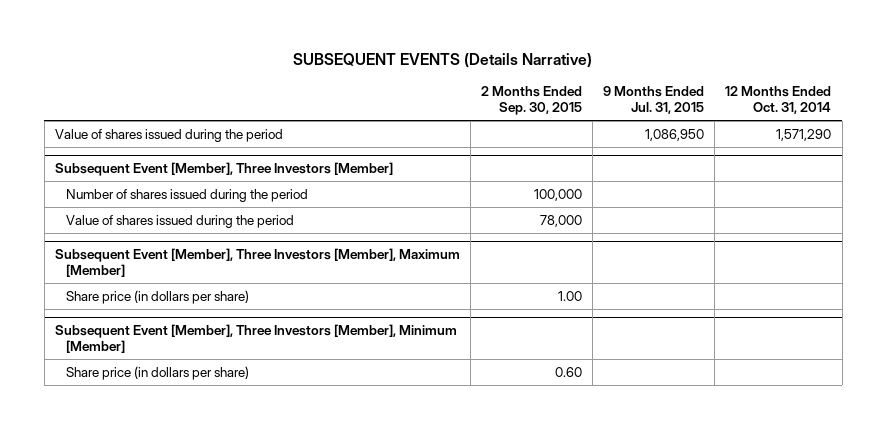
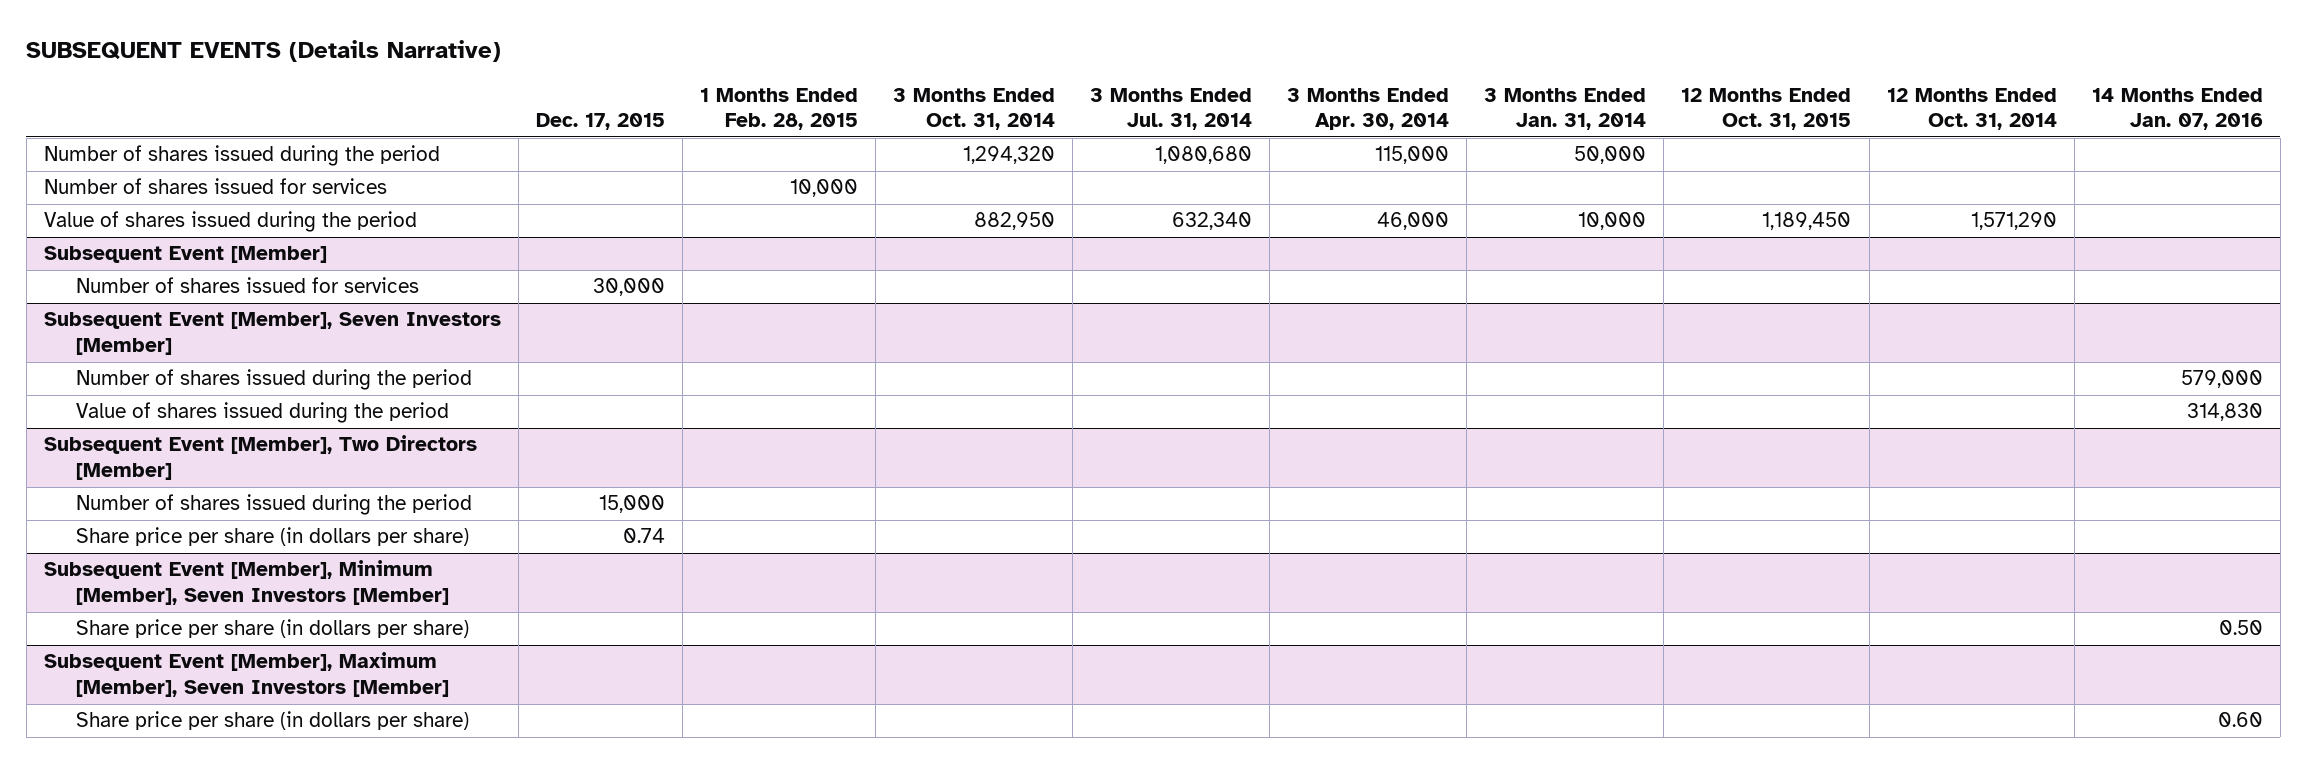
- | 2 Months Ended Sep. 30, 2015 | 9 Months Ended Jul. 31, 2015 | 12 Months Ended Oct. 31, 2014
+ | Dec. 17, 2015 | 1 Months Ended Feb. 28, 2015 | 3 Months Ended Oct. 31, 2014 | 3 Months Ended Jul. 31, 2014 | 3 Months Ended Apr. 30, 2014 | 3 Months Ended Jan. 31, 2014 | 12 Months Ended Oct. 31, 2015 | 12 Months Ended Oct. 31, 2014 | 14 Months Ended Jan. 07, 2016
+ Number of shares issued during the period | | | 1,294,320 | 1,080,680 | 115,000 | 50,000 | | |
+ Number of shares issued for services | | 10,000 | | | | | | |
- Subsequent Event [Member], Three Investors [Member]
+ Subsequent Event [Member]
+ Number of shares issued for services | 30,000 | | | | | | | |
+ Subsequent Event [Member], Seven Investors [Member]
- Subsequent Event [Member], Three Investors [Member], Maximum [Member]
- Share price (in dollars per share) | 1.00 | |
- Subsequent Event [Member], Three Investors [Member], Minimum [Member]
- Share price (in dollars per share) | 0.60 | |
+ Subsequent Event [Member], Two Directors [Member]
+ Number of shares issued during the period | 15,000 | | | | | | | |
+ Share price per share (in dollars per share) | 0.74 | | | | | | | |
+ Subsequent Event [Member], Minimum [Member], Seven Investors [Member]
+ Share price per share (in dollars per share) | | | | | | | | | 0.50
+ Subsequent Event [Member], Maximum [Member], Seven Investors [Member]
+ Share price per share (in dollars per share) | | | | | | | | | 0.60

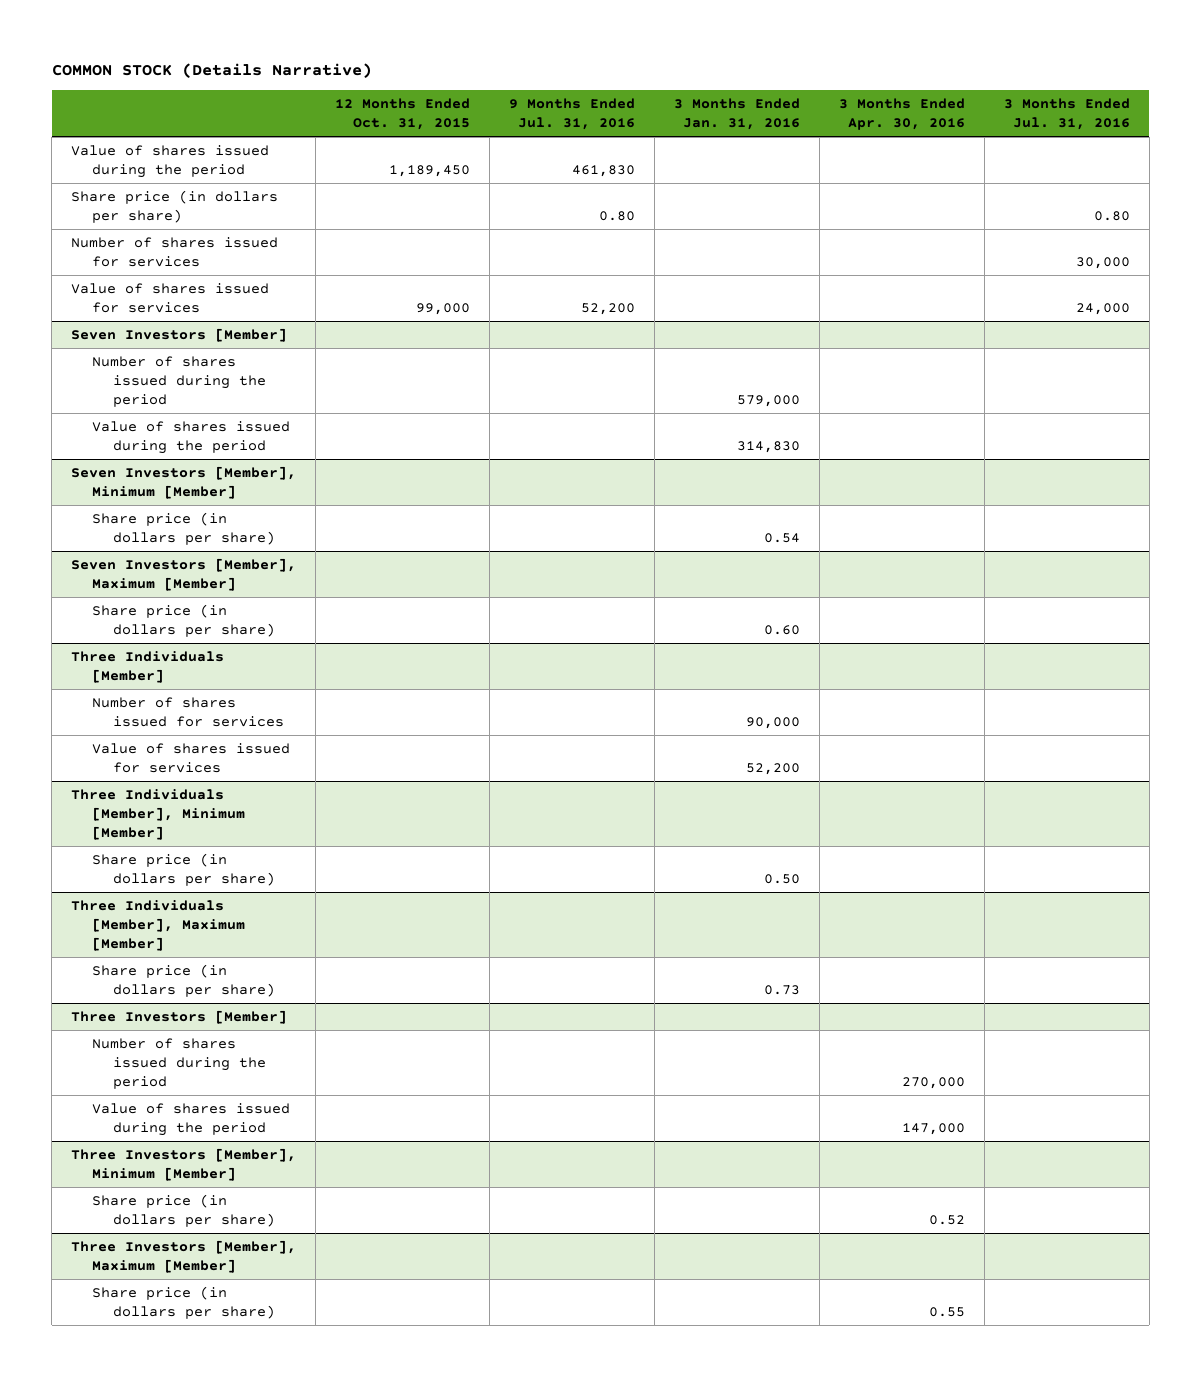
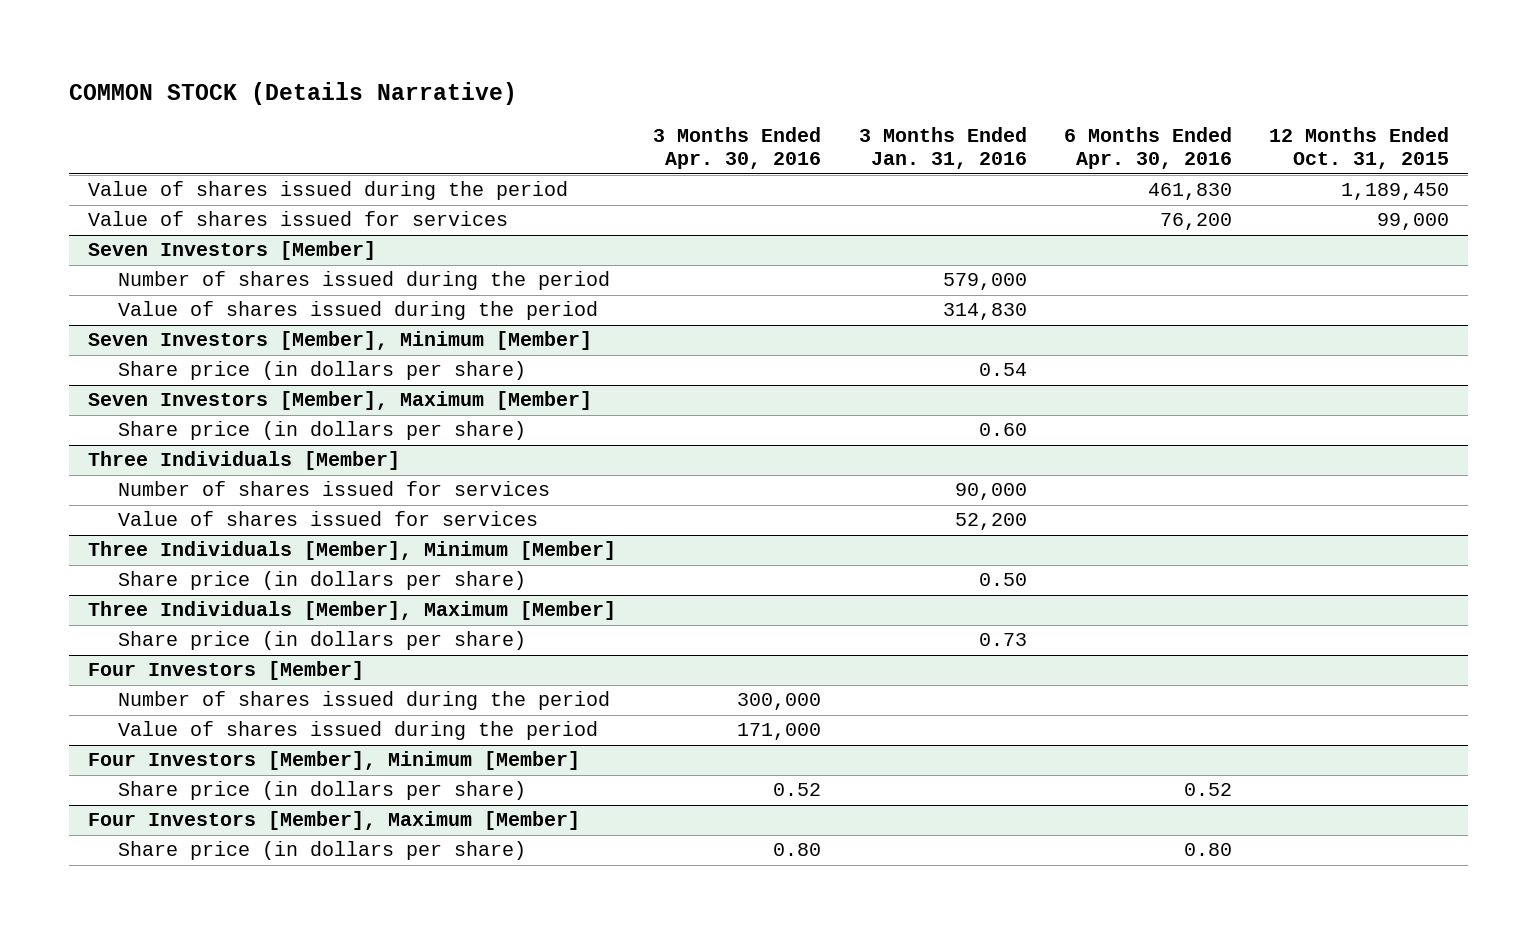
- | 12 Months Ended Oct. 31, 2015 | 9 Months Ended Jul. 31, 2016 | 3 Months Ended Jan. 31, 2016 | 3 Months Ended Apr. 30, 2016 | 3 Months Ended Jul. 31, 2016
+ | 3 Months Ended Apr. 30, 2016 | 3 Months Ended Jan. 31, 2016 | 6 Months Ended Apr. 30, 2016 | 12 Months Ended Oct. 31, 2015
- Share price (in dollars per share) | | 0.80 | | | 0.80
- Number of shares issued for services | | | | | 30,000
- Three Investors [Member]
- Number of shares issued during the period | | | | 270,000 |
- Value of shares issued during the period | | | | 147,000 |
- Three Investors [Member], Minimum [Member]
+ Four Investors [Member]
+ Number of shares issued during the period | 300,000 | | |
+ Value of shares issued during the period | 171,000 | | |
+ Four Investors [Member], Minimum [Member]
- Three Investors [Member], Maximum [Member]
- Share price (in dollars per share) | | | | 0.55 |
+ Four Investors [Member], Maximum [Member]
+ Share price (in dollars per share) | 0.80 | | 0.80 |

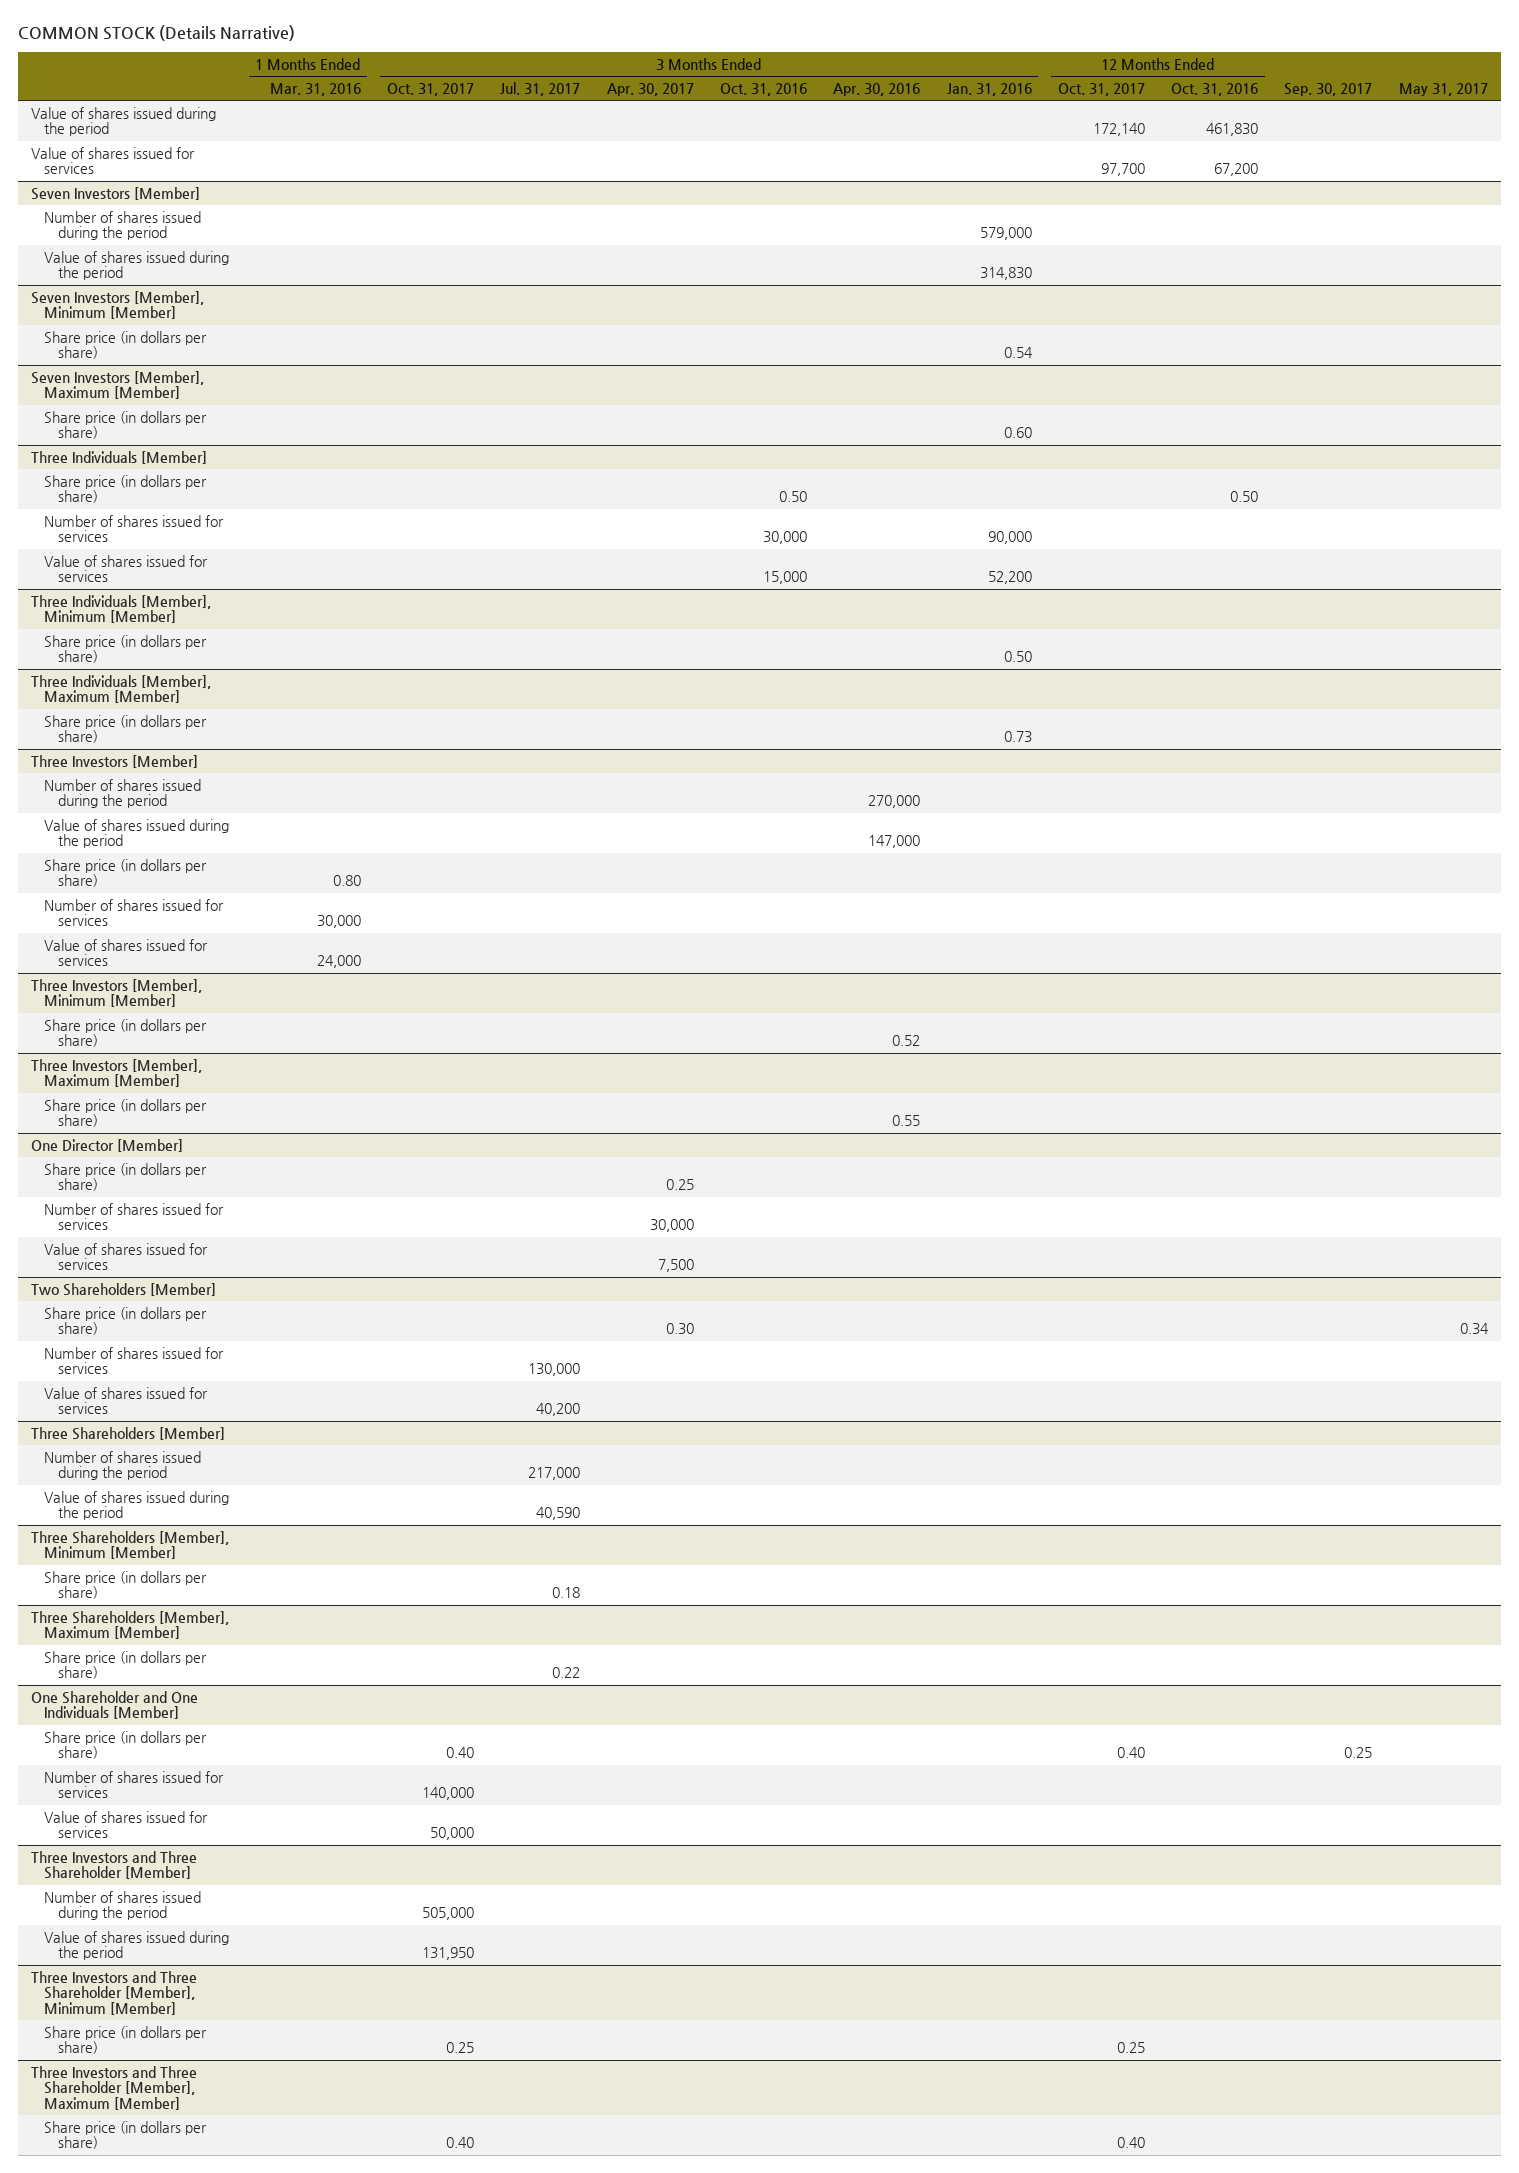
- | 3 Months Ended Apr. 30, 2016 | 3 Months Ended Jan. 31, 2016 | 6 Months Ended Apr. 30, 2016 | 12 Months Ended Oct. 31, 2015
+ | 1 Months Ended Mar. 31, 2016 | 3 Months Ended Oct. 31, 2017 | 3 Months Ended Jul. 31, 2017 | 3 Months Ended Apr. 30, 2017 | 3 Months Ended Oct. 31, 2016 | 3 Months Ended Apr. 30, 2016 | 3 Months Ended Jan. 31, 2016 | 12 Months Ended Oct. 31, 2017 | 12 Months Ended Oct. 31, 2016 | Sep. 30, 2017 | May 31, 2017
@ Three Individuals [Member]
+ Share price (in dollars per share) | | | | | 0.50 | | | | 0.50 | |
- Four Investors [Member]
- Number of shares issued during the period | 300,000 | | |
- Value of shares issued during the period | 171,000 | | |
- Four Investors [Member], Minimum [Member]
+ Three Investors [Member]
+ Number of shares issued during the period | | | | | | 270,000 | | | | |
+ Value of shares issued during the period | | | | | | 147,000 | | | | |
+ Share price (in dollars per share) | 0.80 | | | | | | | | | |
+ Number of shares issued for services | 30,000 | | | | | | | | | |
+ Value of shares issued for services | 24,000 | | | | | | | | | |
+ Three Investors [Member], Minimum [Member]
- Four Investors [Member], Maximum [Member]
- Share price (in dollars per share) | 0.80 | | 0.80 |
+ Three Investors [Member], Maximum [Member]
+ Share price (in dollars per share) | | | | | | 0.55 | | | | |
+ One Director [Member]
+ Share price (in dollars per share) | | | | 0.25 | | | | | | |
+ Number of shares issued for services | | | | 30,000 | | | | | | |
+ Value of shares issued for services | | | | 7,500 | | | | | | |
+ Two Shareholders [Member]
+ Share price (in dollars per share) | | | | 0.30 | | | | | | | 0.34
+ Number of shares issued for services | | | 130,000 | | | | | | | |
+ Value of shares issued for services | | | 40,200 | | | | | | | |
+ Three Shareholders [Member]
+ Number of shares issued during the period | | | 217,000 | | | | | | | |
+ Value of shares issued during the period | | | 40,590 | | | | | | | |
+ Three Shareholders [Member], Minimum [Member]
+ Share price (in dollars per share) | | | 0.18 | | | | | | | |
+ Three Shareholders [Member], Maximum [Member]
+ Share price (in dollars per share) | | | 0.22 | | | | | | | |
+ One Shareholder and One Individuals [Member]
+ Share price (in dollars per share) | | 0.40 | | | | | | 0.40 | | 0.25 |
+ Number of shares issued for services | | 140,000 | | | | | | | | |
+ Value of shares issued for services | | 50,000 | | | | | | | | |
+ Three Investors and Three Shareholder [Member]
+ Number of shares issued during the period | | 505,000 | | | | | | | | |
+ Value of shares issued during the period | | 131,950 | | | | | | | | |
+ Three Investors and Three Shareholder [Member], Minimum [Member]
+ Share price (in dollars per share) | | 0.25 | | | | | | 0.25 | | |
+ Three Investors and Three Shareholder [Member], Maximum [Member]
+ Share price (in dollars per share) | | 0.40 | | | | | | 0.40 | | |

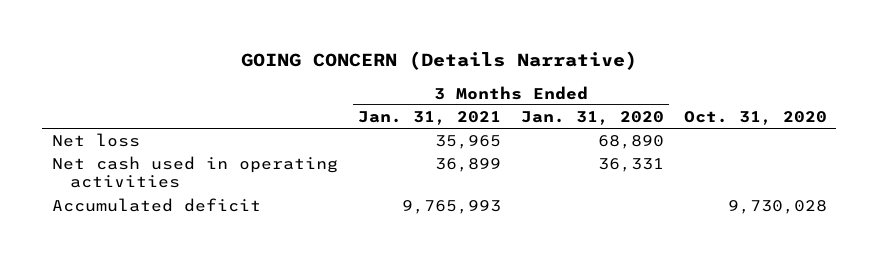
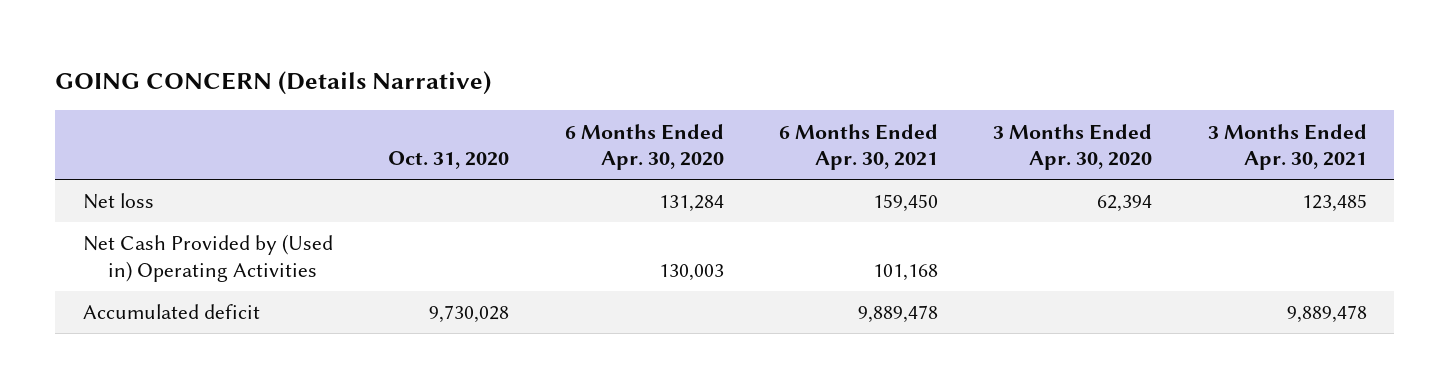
- | 3 Months Ended Jan. 31, 2021 | 3 Months Ended Jan. 31, 2020 | Oct. 31, 2020
+ | Oct. 31, 2020 | 6 Months Ended Apr. 30, 2020 | 6 Months Ended Apr. 30, 2021 | 3 Months Ended Apr. 30, 2020 | 3 Months Ended Apr. 30, 2021
- Net cash used in operating activities | 36,899 | 36,331 |
+ Net Cash Provided by (Used in) Operating Activities | | 130,003 | 101,168 | |

